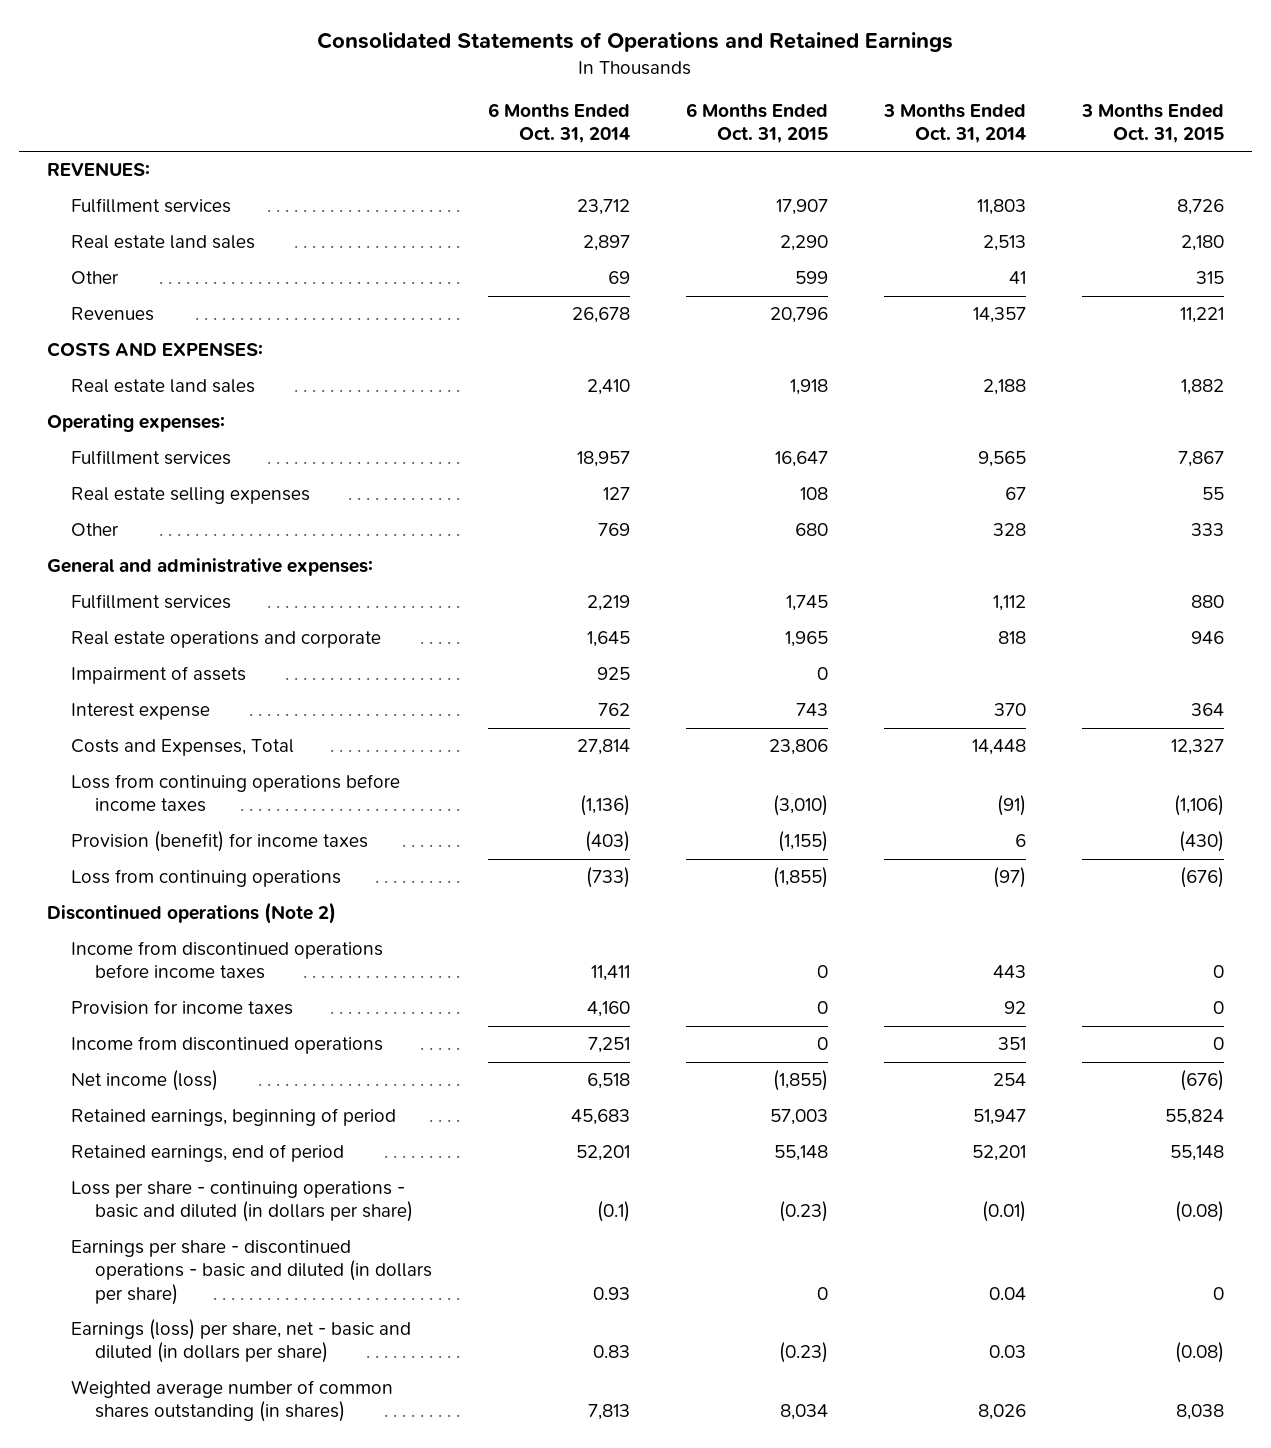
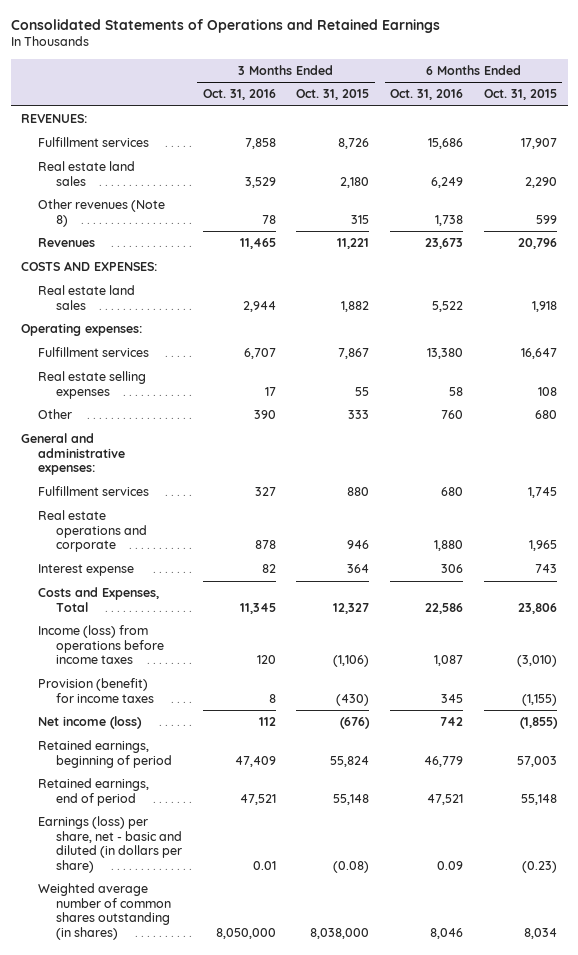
- | 6 Months Ended Oct. 31, 2014 | 6 Months Ended Oct. 31, 2015 | 3 Months Ended Oct. 31, 2014 | 3 Months Ended Oct. 31, 2015
+ | 3 Months Ended Oct. 31, 2016 | 3 Months Ended Oct. 31, 2015 | 6 Months Ended Oct. 31, 2016 | 6 Months Ended Oct. 31, 2015
- Other | 69 | 599 | 41 | 315
+ Other revenues (Note 8) | 78 | 315 | 1,738 | 599
- Impairment of assets | 925 | 0 | |
- Loss from continuing operations before income taxes | (1,136) | (3,010) | (91) | (1,106)
+ Income (loss) from operations before income taxes | 120 | (1,106) | 1,087 | (3,010)
- Loss from continuing operations | (733) | (1,855) | (97) | (676)
- Discontinued operations (Note 2)
- Income from discontinued operations before income taxes | 11,411 | 0 | 443 | 0
- Provision for income taxes | 4,160 | 0 | 92 | 0
- Income from discontinued operations | 7,251 | 0 | 351 | 0
- Loss per share - continuing operations - basic and diluted (in dollars per share) | (0.1) | (0.23) | (0.01) | (0.08)
- Earnings per share - discontinued operations - basic and diluted (in dollars per share) | 0.93 | 0 | 0.04 | 0
- Weighted average number of common shares outstanding (in shares) | 7,813 | 8,034 | 8,026 | 8,038
+ Weighted average number of common shares outstanding (in shares) | 8,050,000 | 8,038,000 | 8,046 | 8,034

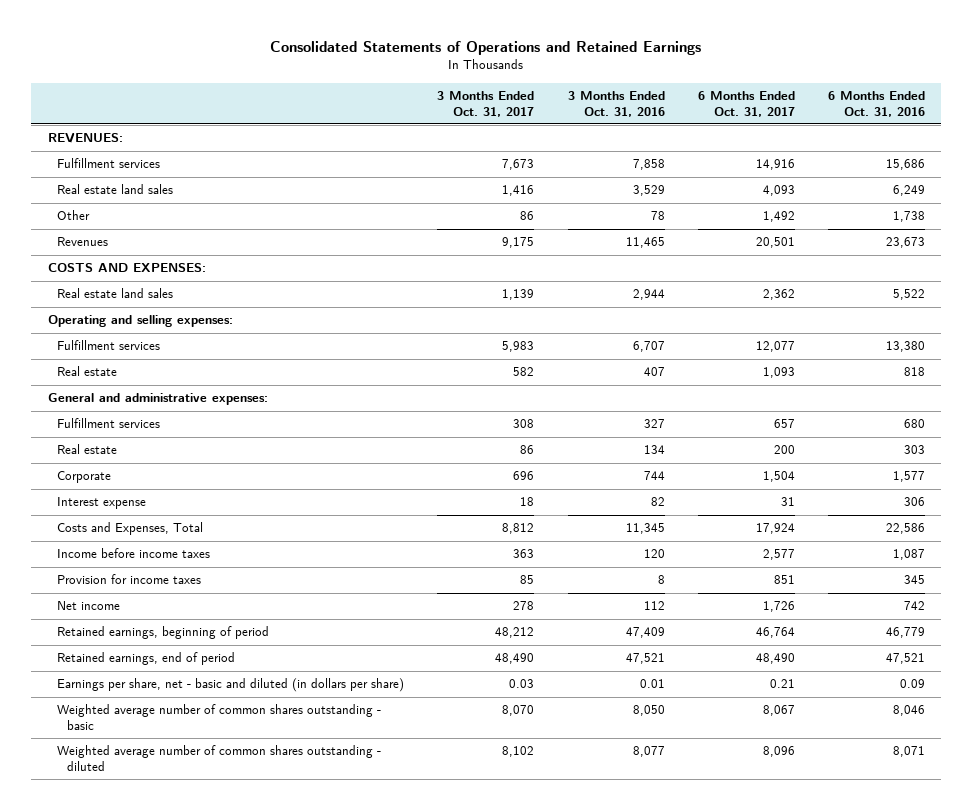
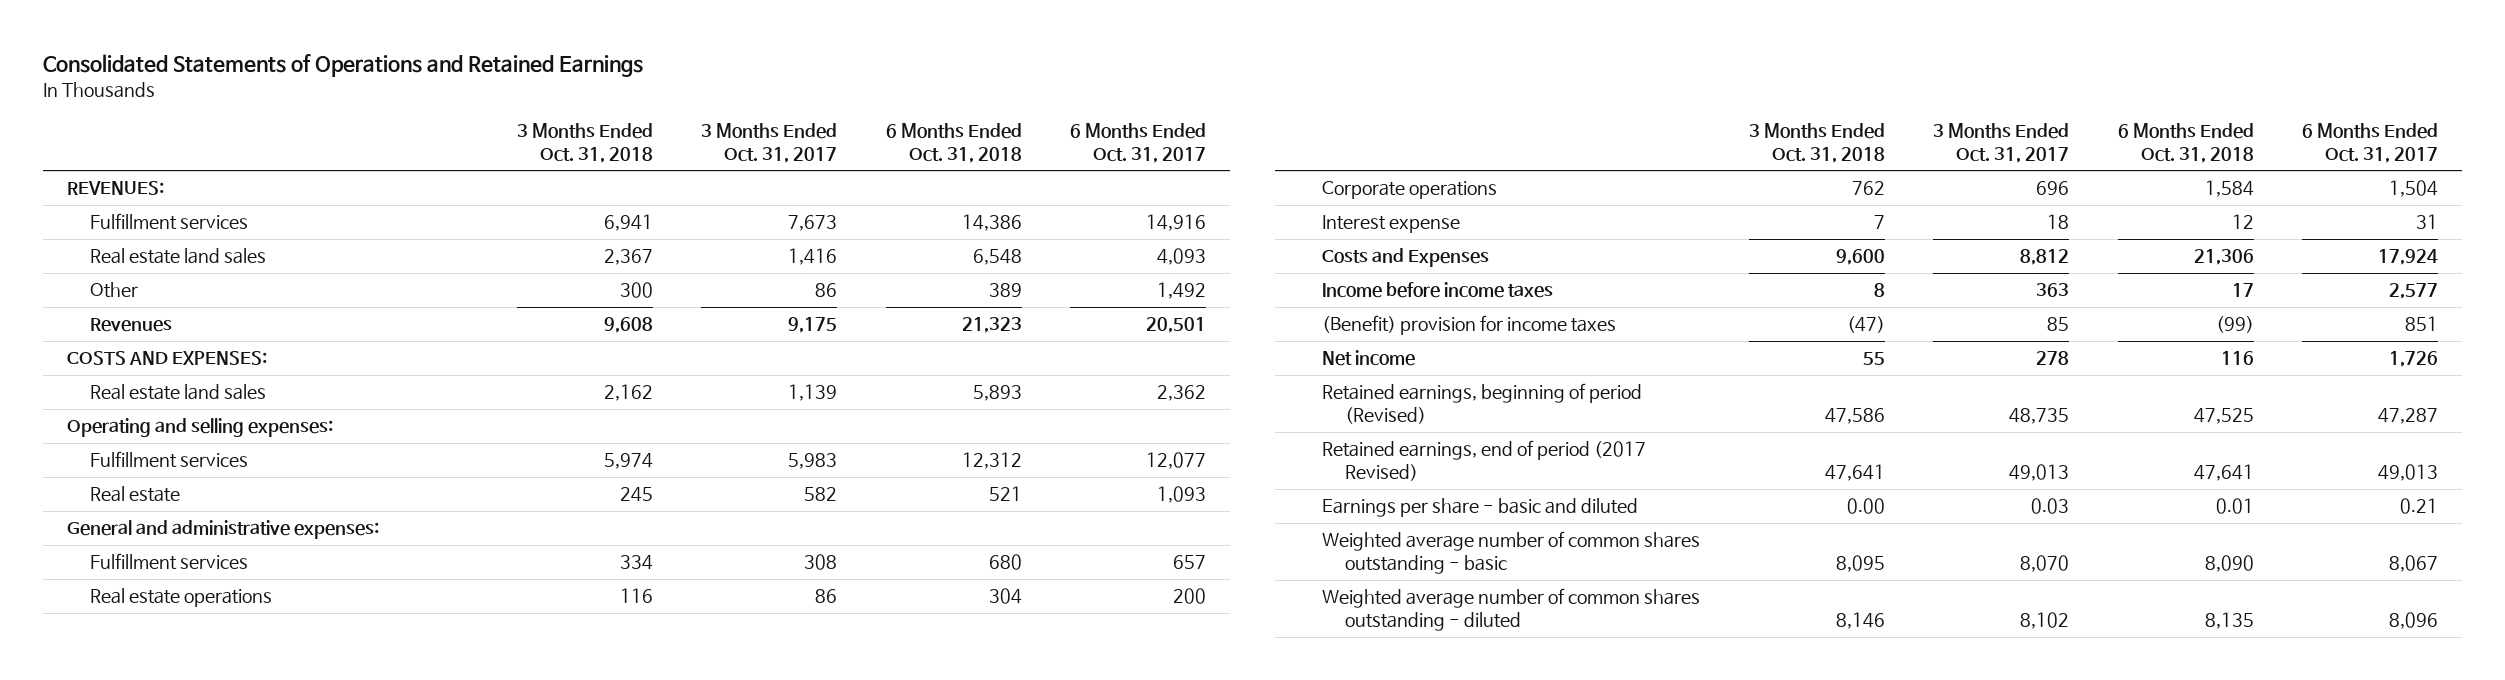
- | 3 Months Ended Oct. 31, 2017 | 3 Months Ended Oct. 31, 2016 | 6 Months Ended Oct. 31, 2017 | 6 Months Ended Oct. 31, 2016
+ | 3 Months Ended Oct. 31, 2018 | 3 Months Ended Oct. 31, 2017 | 6 Months Ended Oct. 31, 2018 | 6 Months Ended Oct. 31, 2017
- Real estate | 86 | 134 | 200 | 303
- Corporate | 696 | 744 | 1,504 | 1,577
+ Real estate operations | 116 | 86 | 304 | 200
+ Corporate operations | 762 | 696 | 1,584 | 1,504
- Costs and Expenses, Total | 8,812 | 11,345 | 17,924 | 22,586
+ Costs and Expenses | 9,600 | 8,812 | 21,306 | 17,924
- Provision for income taxes | 85 | 8 | 851 | 345
+ (Benefit) provision for income taxes | (47) | 85 | (99) | 851
- Retained earnings, beginning of period | 48,212 | 47,409 | 46,764 | 46,779
- Retained earnings, end of period | 48,490 | 47,521 | 48,490 | 47,521
- Earnings per share, net - basic and diluted (in dollars per share) | 0.03 | 0.01 | 0.21 | 0.09
+ Retained earnings, beginning of period (Revised) | 47,586 | 48,735 | 47,525 | 47,287
+ Retained earnings, end of period (2017 Revised) | 47,641 | 49,013 | 47,641 | 49,013
+ Earnings per share - basic and diluted | 0.00 | 0.03 | 0.01 | 0.21

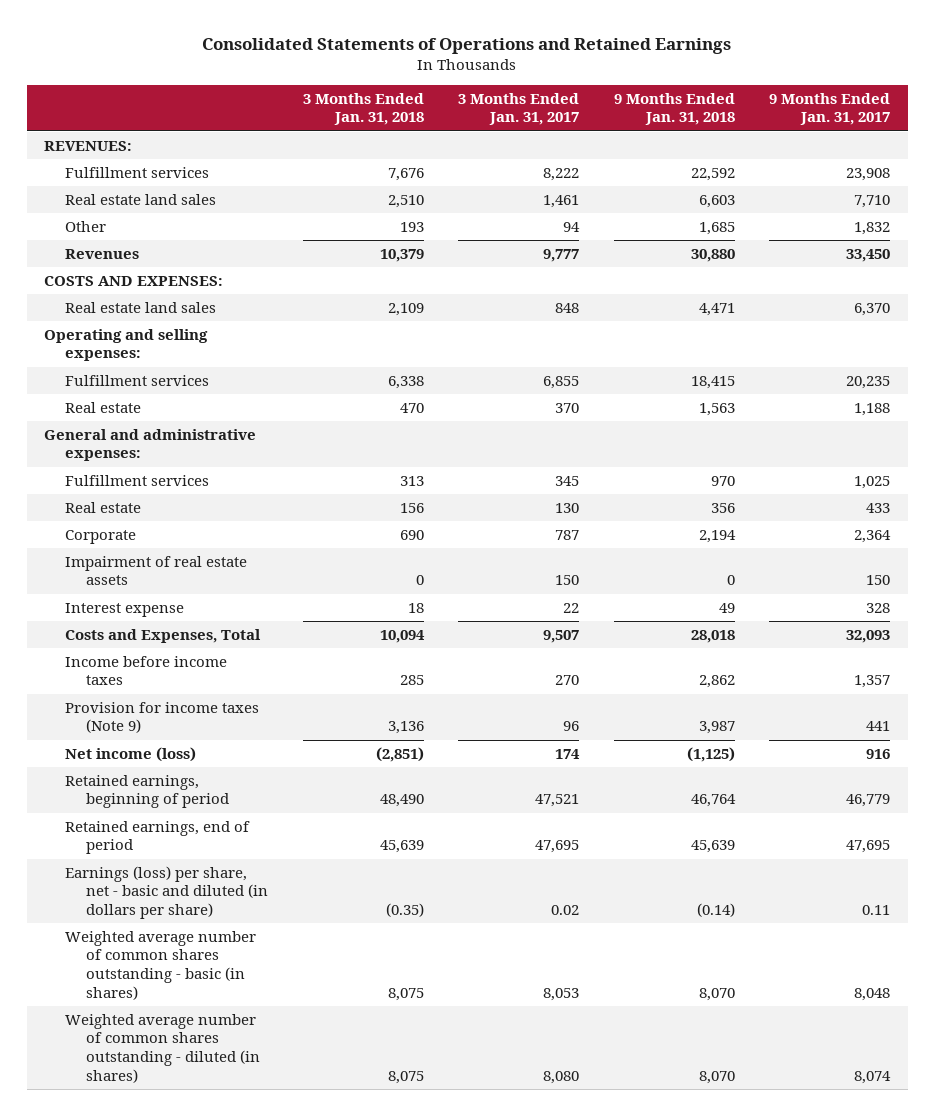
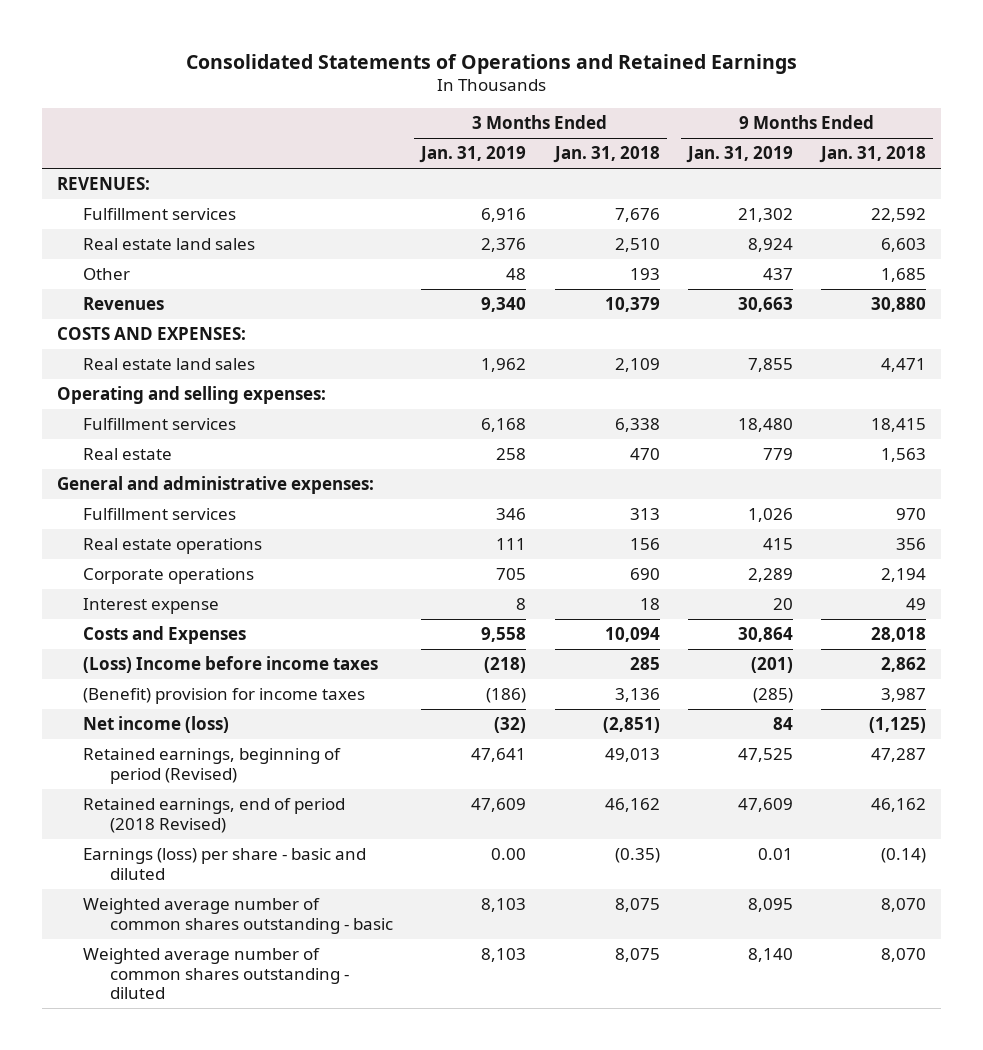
- | 3 Months Ended Jan. 31, 2018 | 3 Months Ended Jan. 31, 2017 | 9 Months Ended Jan. 31, 2018 | 9 Months Ended Jan. 31, 2017
+ | 3 Months Ended Jan. 31, 2019 | 3 Months Ended Jan. 31, 2018 | 9 Months Ended Jan. 31, 2019 | 9 Months Ended Jan. 31, 2018
- Real estate | 156 | 130 | 356 | 433
- Corporate | 690 | 787 | 2,194 | 2,364
- Impairment of real estate assets | 0 | 150 | 0 | 150
+ Real estate operations | 111 | 156 | 415 | 356
+ Corporate operations | 705 | 690 | 2,289 | 2,194
- Costs and Expenses, Total | 10,094 | 9,507 | 28,018 | 32,093
- Income before income taxes | 285 | 270 | 2,862 | 1,357
- Provision for income taxes (Note 9) | 3,136 | 96 | 3,987 | 441
+ Costs and Expenses | 9,558 | 10,094 | 30,864 | 28,018
+ (Loss) Income before income taxes | (218) | 285 | (201) | 2,862
+ (Benefit) provision for income taxes | (186) | 3,136 | (285) | 3,987
- Retained earnings, beginning of period | 48,490 | 47,521 | 46,764 | 46,779
- Retained earnings, end of period | 45,639 | 47,695 | 45,639 | 47,695
- Earnings (loss) per share, net - basic and diluted (in dollars per share) | (0.35) | 0.02 | (0.14) | 0.11
- Weighted average number of common shares outstanding - basic (in shares) | 8,075 | 8,053 | 8,070 | 8,048
- Weighted average number of common shares outstanding - diluted (in shares) | 8,075 | 8,080 | 8,070 | 8,074
+ Retained earnings, beginning of period (Revised) | 47,641 | 49,013 | 47,525 | 47,287
+ Retained earnings, end of period (2018 Revised) | 47,609 | 46,162 | 47,609 | 46,162
+ Earnings (loss) per share - basic and diluted | 0.00 | (0.35) | 0.01 | (0.14)
+ Weighted average number of common shares outstanding - basic | 8,103 | 8,075 | 8,095 | 8,070
+ Weighted average number of common shares outstanding - diluted | 8,103 | 8,075 | 8,140 | 8,070

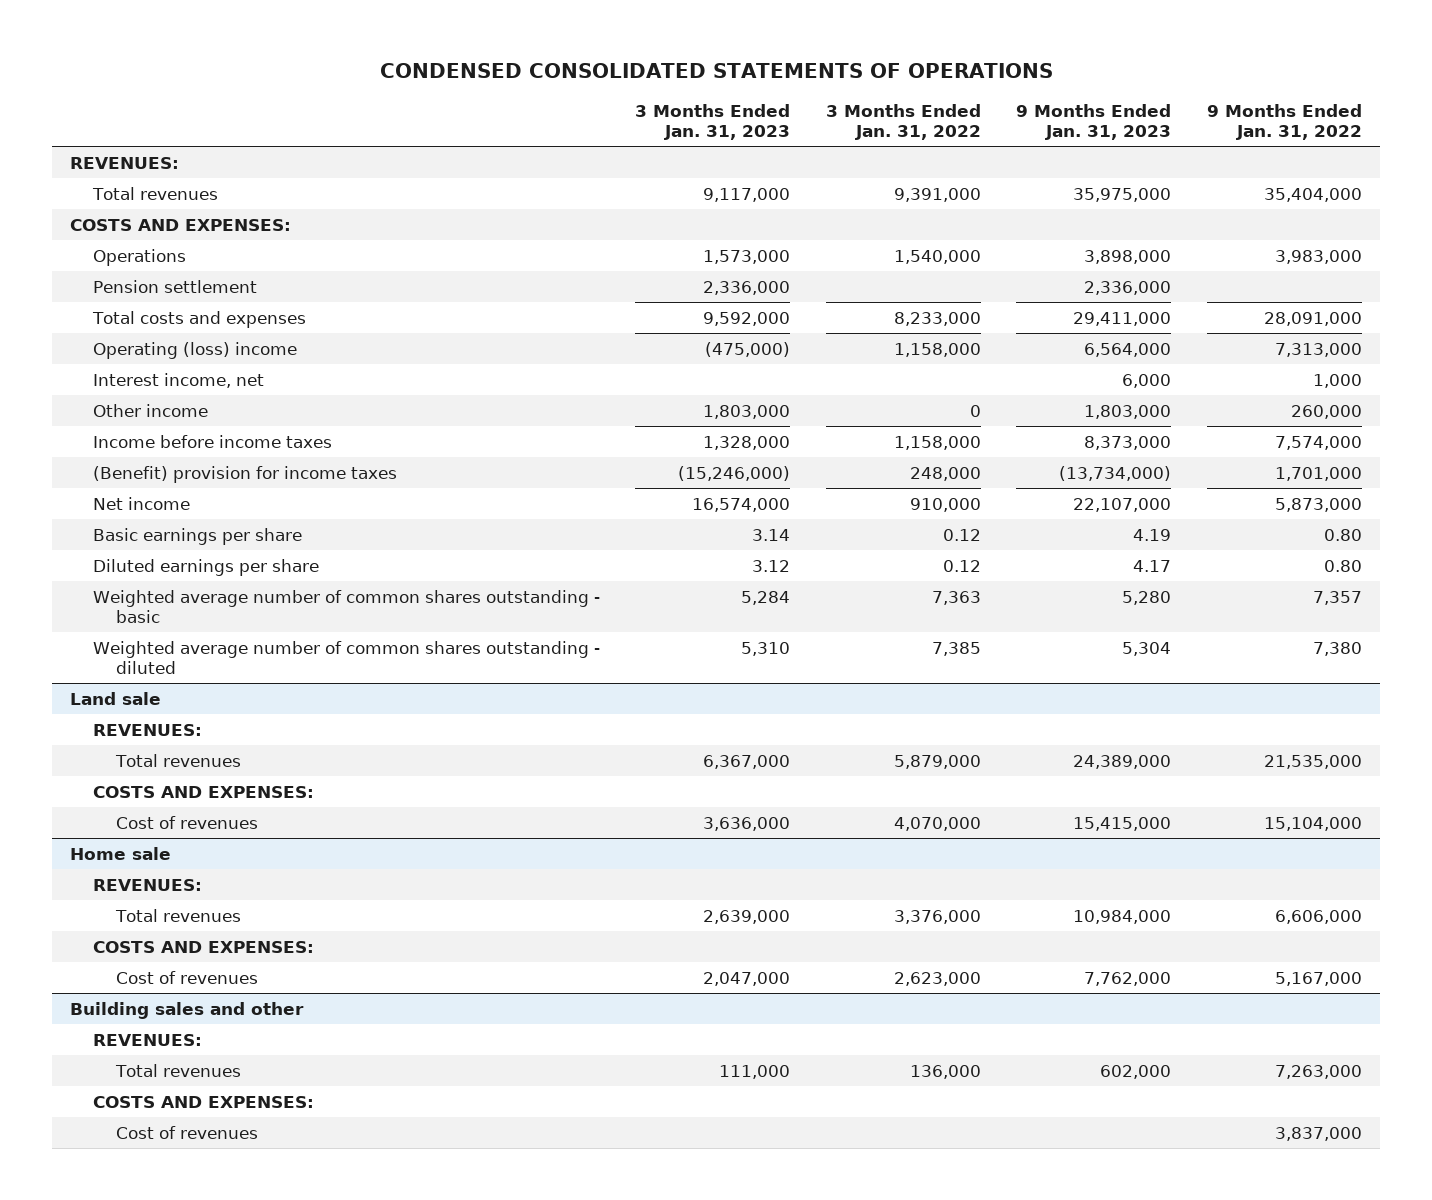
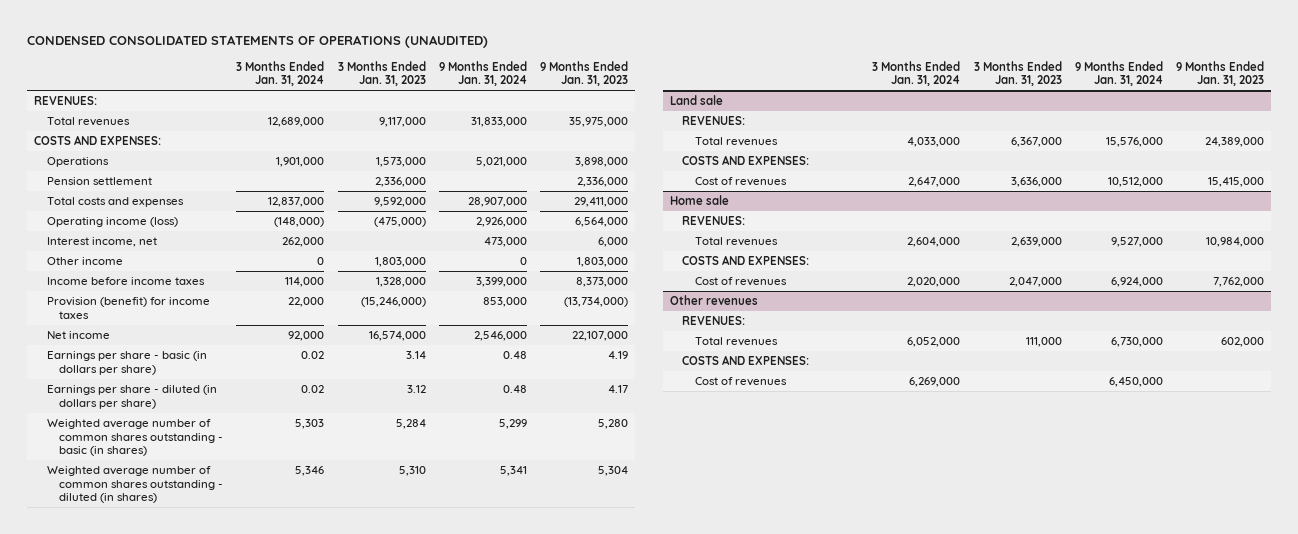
- CONDENSED CONSOLIDATED STATEMENTS OF OPERATIONS
+ CONDENSED CONSOLIDATED STATEMENTS OF OPERATIONS (UNAUDITED)
- | 3 Months Ended Jan. 31, 2023 | 3 Months Ended Jan. 31, 2022 | 9 Months Ended Jan. 31, 2023 | 9 Months Ended Jan. 31, 2022
+ | 3 Months Ended Jan. 31, 2024 | 3 Months Ended Jan. 31, 2023 | 9 Months Ended Jan. 31, 2024 | 9 Months Ended Jan. 31, 2023
- Operating (loss) income | (475,000) | 1,158,000 | 6,564,000 | 7,313,000
+ Operating income (loss) | (148,000) | (475,000) | 2,926,000 | 6,564,000
- (Benefit) provision for income taxes | (15,246,000) | 248,000 | (13,734,000) | 1,701,000
+ Provision (benefit) for income taxes | 22,000 | (15,246,000) | 853,000 | (13,734,000)
- Basic earnings per share | 3.14 | 0.12 | 4.19 | 0.80
- Diluted earnings per share | 3.12 | 0.12 | 4.17 | 0.80
- Weighted average number of common shares outstanding - basic | 5,284 | 7,363 | 5,280 | 7,357
- Weighted average number of common shares outstanding - diluted | 5,310 | 7,385 | 5,304 | 7,380
+ Earnings per share - basic (in dollars per share) | 0.02 | 3.14 | 0.48 | 4.19
+ Earnings per share - diluted (in dollars per share) | 0.02 | 3.12 | 0.48 | 4.17
+ Weighted average number of common shares outstanding - basic (in shares) | 5,303 | 5,284 | 5,299 | 5,280
+ Weighted average number of common shares outstanding - diluted (in shares) | 5,346 | 5,310 | 5,341 | 5,304
- Building sales and other
+ Other revenues

